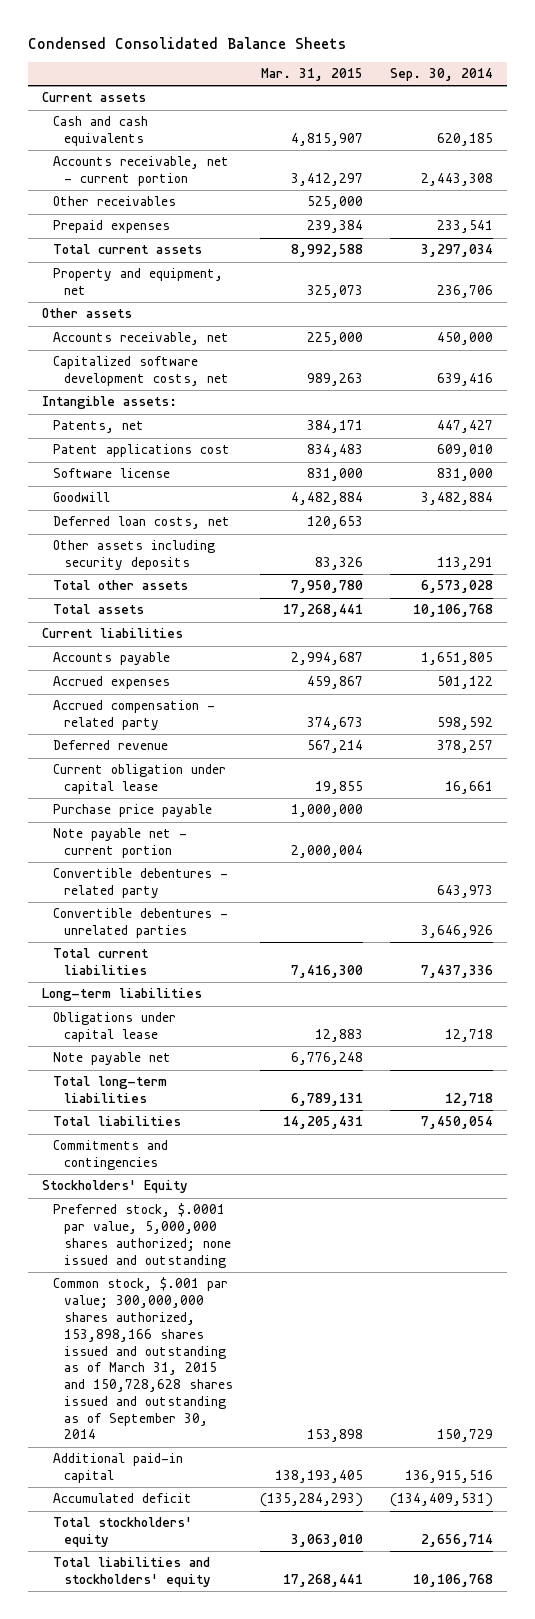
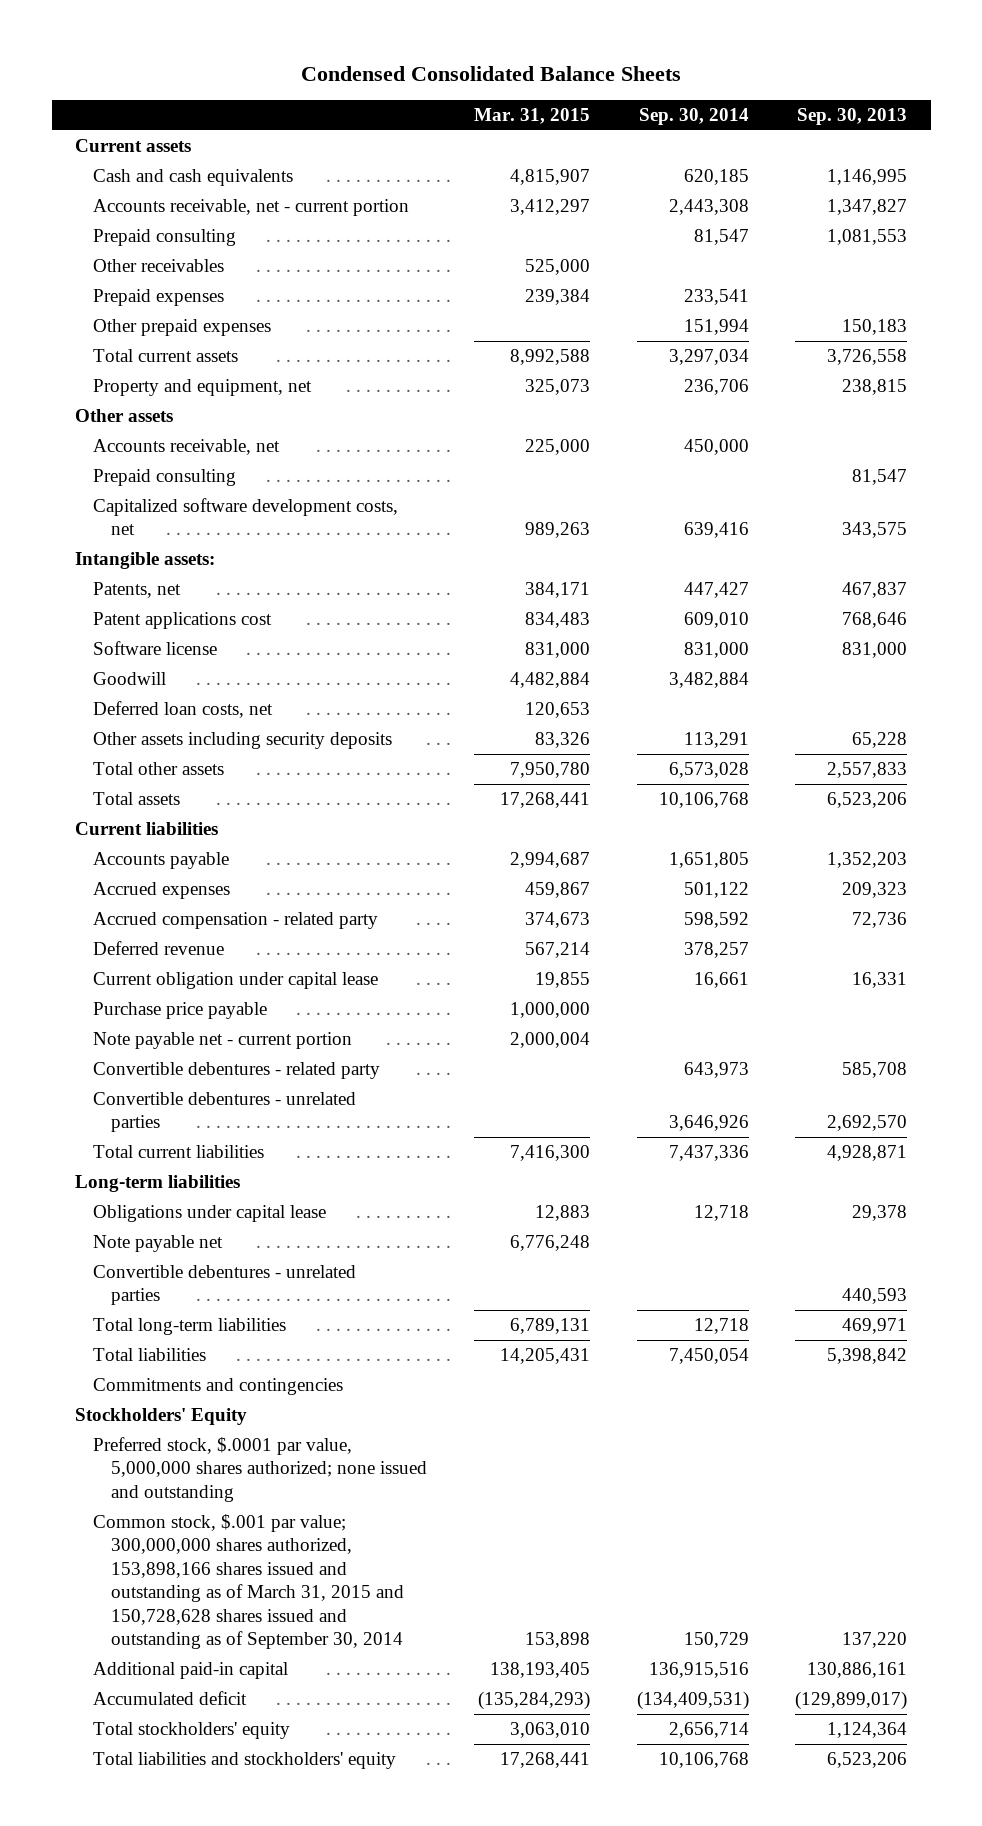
- | Mar. 31, 2015 | Sep. 30, 2014
+ | Mar. 31, 2015 | Sep. 30, 2014 | Sep. 30, 2013
+ Prepaid consulting | | 81,547 | 1,081,553
+ Other prepaid expenses | | 151,994 | 150,183
+ Prepaid consulting | | | 81,547
+ Convertible debentures - unrelated parties | | | 440,593

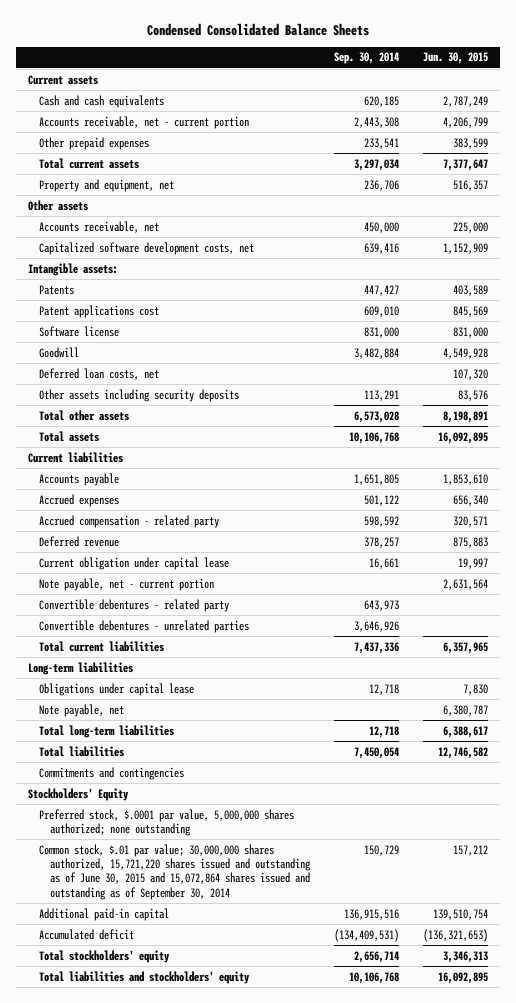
- | Mar. 31, 2015 | Sep. 30, 2014 | Sep. 30, 2013
+ | Sep. 30, 2014 | Jun. 30, 2015
- Prepaid consulting | | 81,547 | 1,081,553
- Other receivables | 525,000 | |
- Prepaid expenses | 239,384 | 233,541 |
- Other prepaid expenses | | 151,994 | 150,183
+ Other prepaid expenses | 233,541 | 383,599
- Prepaid consulting | | | 81,547
- Patents, net | 384,171 | 447,427 | 467,837
+ Patents | 447,427 | 403,589
- Purchase price payable | 1,000,000 | |
- Note payable net - current portion | 2,000,004 | |
+ Note payable, net - current portion | | 2,631,564
- Note payable net | 6,776,248 | |
- Convertible debentures - unrelated parties | | | 440,593
+ Note payable, net | | 6,380,787
- Preferred stock, $.0001 par value, 5,000,000 shares authorized; none issued and outstanding
- Common stock, $.001 par value; 300,000,000 shares authorized, 153,898,166 shares issued and outstanding as of March 31, 2015 and 150,728,628 shares issued and outstanding as of September 30, 2014 | 153,898 | 150,729 | 137,220
+ Preferred stock, $.0001 par value, 5,000,000 shares authorized; none outstanding
+ Common stock, $.01 par value; 30,000,000 shares authorized, 15,721,220 shares issued and outstanding as of June 30, 2015 and 15,072,864 shares issued and outstanding as of September 30, 2014 | 150,729 | 157,212

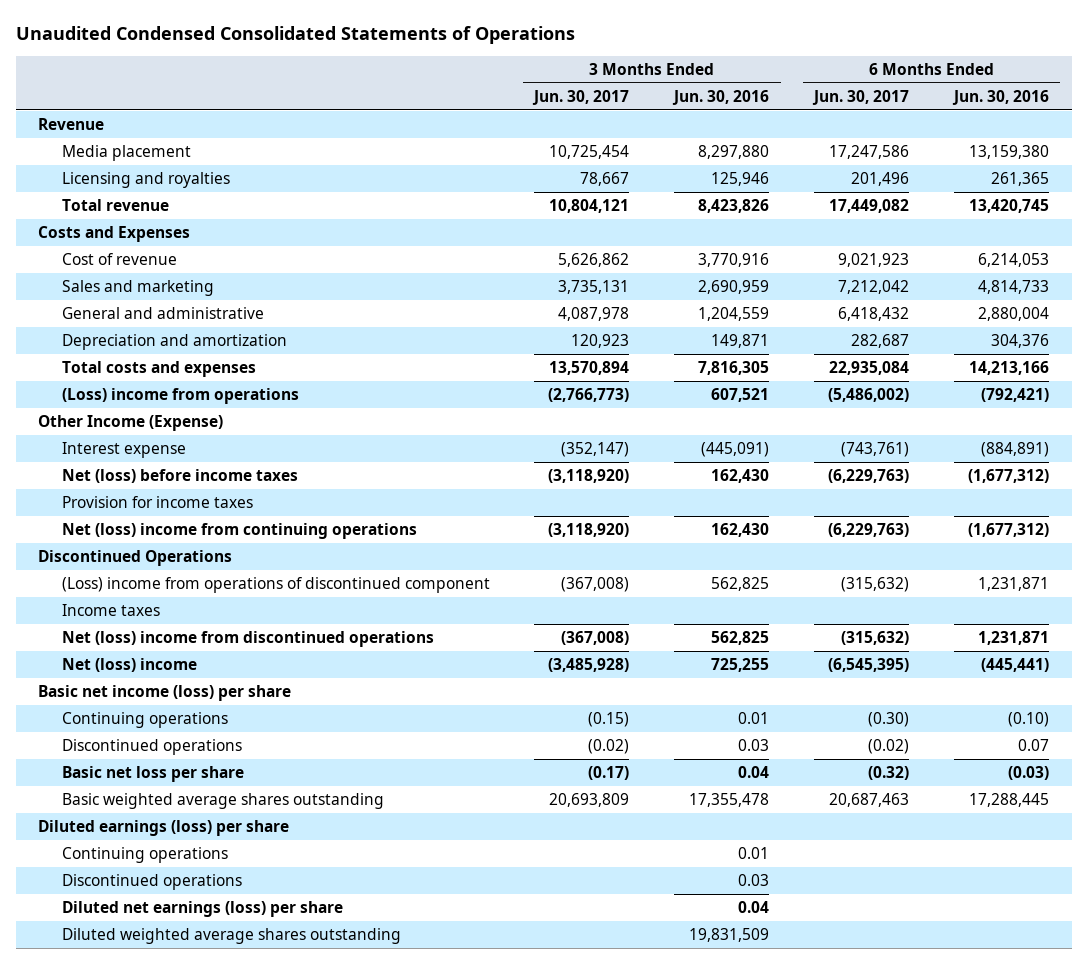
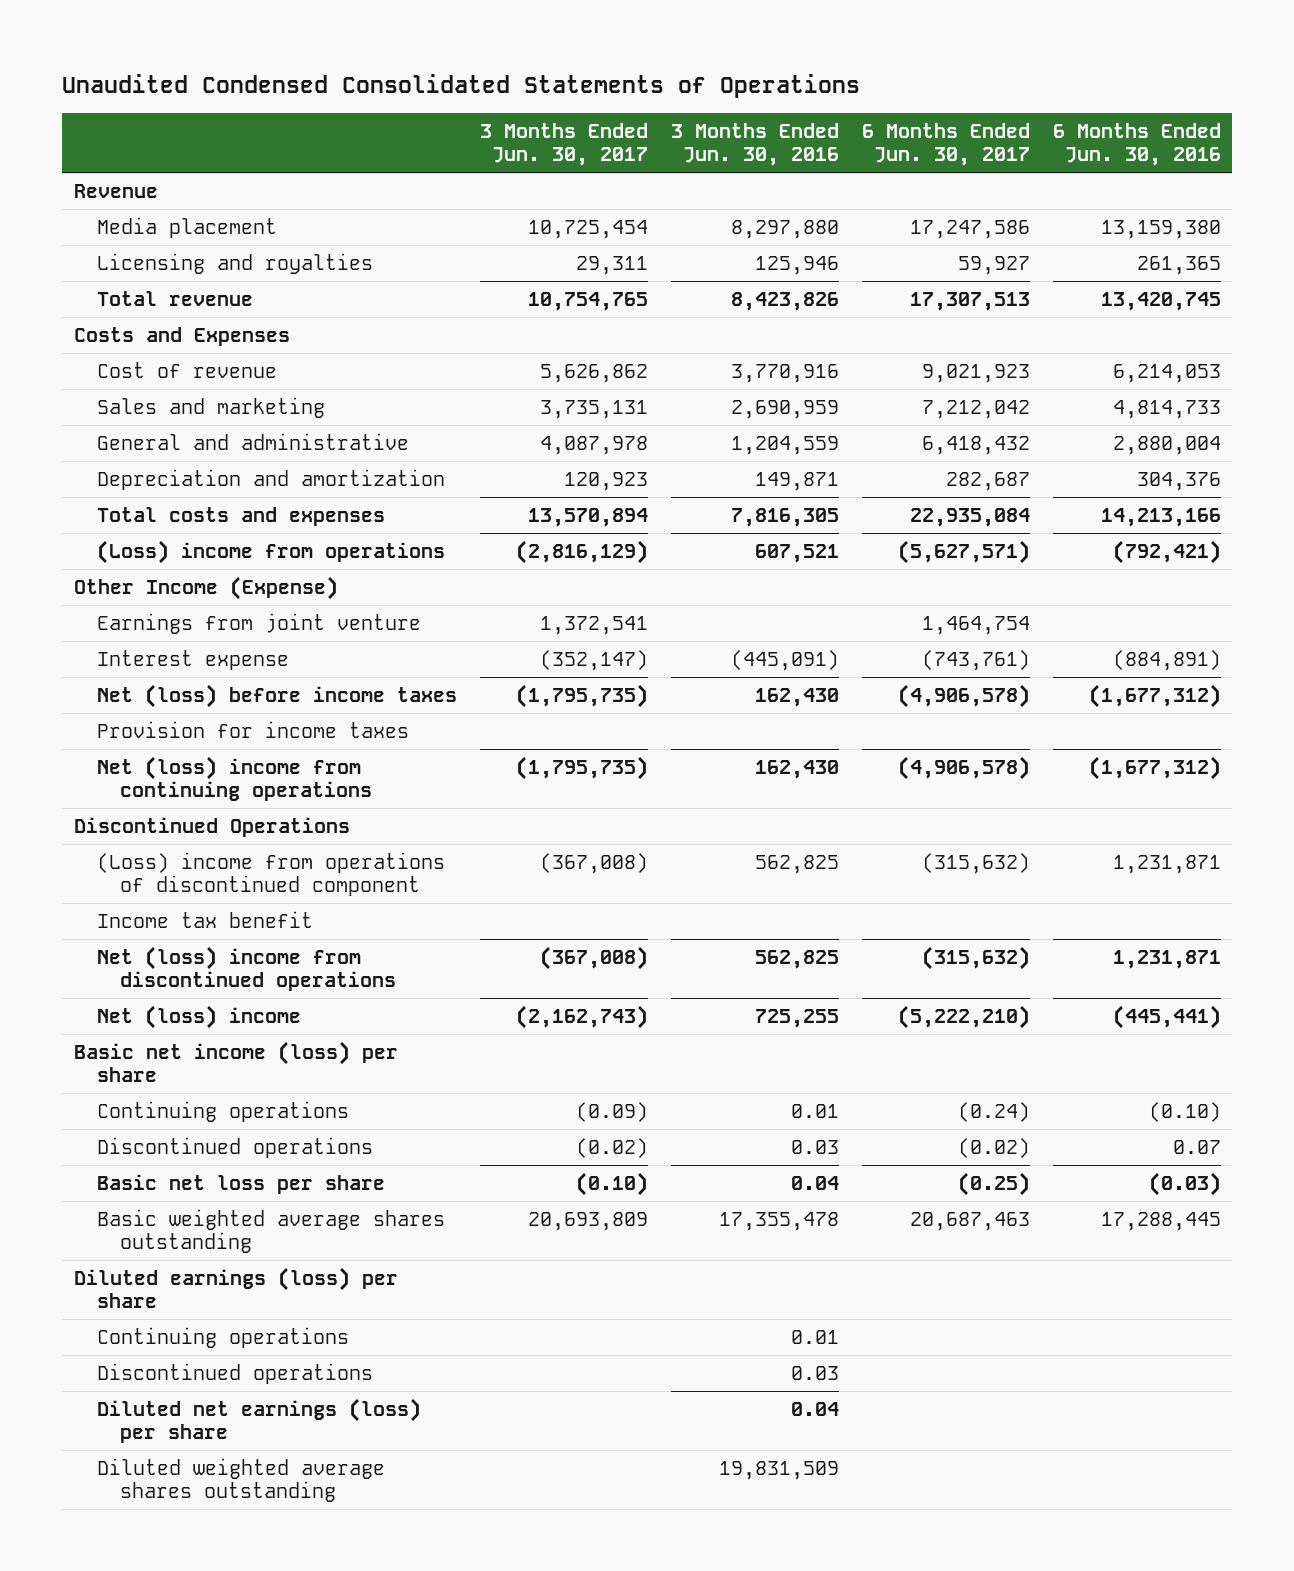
- Licensing and royalties | 78,667 | 125,946 | 201,496 | 261,365
- Total revenue | 10,804,121 | 8,423,826 | 17,449,082 | 13,420,745
+ Licensing and royalties | 29,311 | 125,946 | 59,927 | 261,365
+ Total revenue | 10,754,765 | 8,423,826 | 17,307,513 | 13,420,745
- (Loss) income from operations | (2,766,773) | 607,521 | (5,486,002) | (792,421)
+ (Loss) income from operations | (2,816,129) | 607,521 | (5,627,571) | (792,421)
+ Earnings from joint venture | 1,372,541 | | 1,464,754 |
- Net (loss) before income taxes | (3,118,920) | 162,430 | (6,229,763) | (1,677,312)
+ Net (loss) before income taxes | (1,795,735) | 162,430 | (4,906,578) | (1,677,312)
- Net (loss) income from continuing operations | (3,118,920) | 162,430 | (6,229,763) | (1,677,312)
+ Net (loss) income from continuing operations | (1,795,735) | 162,430 | (4,906,578) | (1,677,312)
- Income taxes
+ Income tax benefit
- Net (loss) income | (3,485,928) | 725,255 | (6,545,395) | (445,441)
+ Net (loss) income | (2,162,743) | 725,255 | (5,222,210) | (445,441)
- Continuing operations | (0.15) | 0.01 | (0.30) | (0.10)
+ Continuing operations | (0.09) | 0.01 | (0.24) | (0.10)
- Basic net loss per share | (0.17) | 0.04 | (0.32) | (0.03)
+ Basic net loss per share | (0.10) | 0.04 | (0.25) | (0.03)

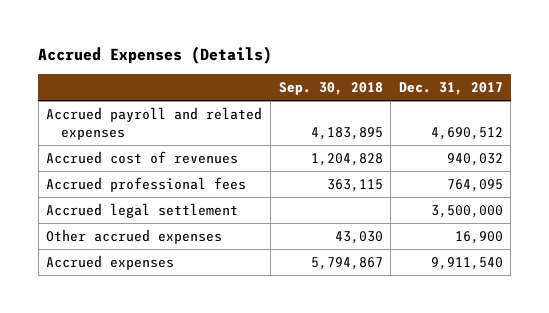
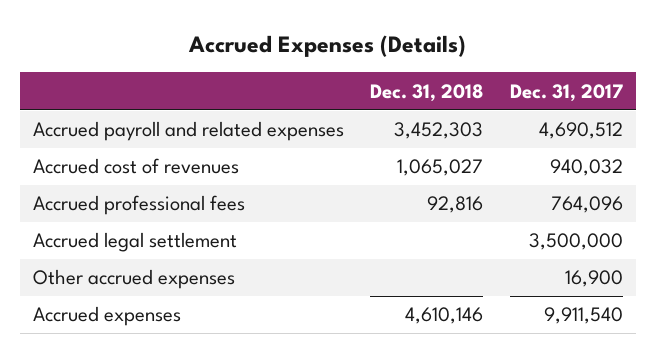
- | Sep. 30, 2018 | Dec. 31, 2017
+ | Dec. 31, 2018 | Dec. 31, 2017
- Accrued professional fees | 363,115 | 764,095
+ Accrued professional fees | 92,816 | 764,096

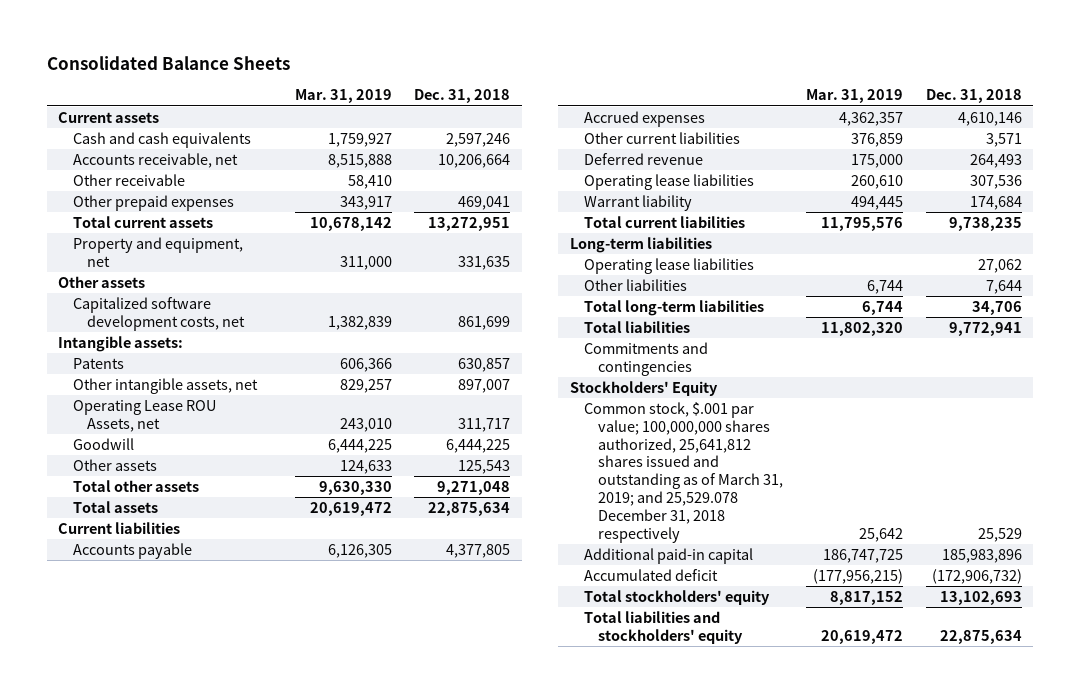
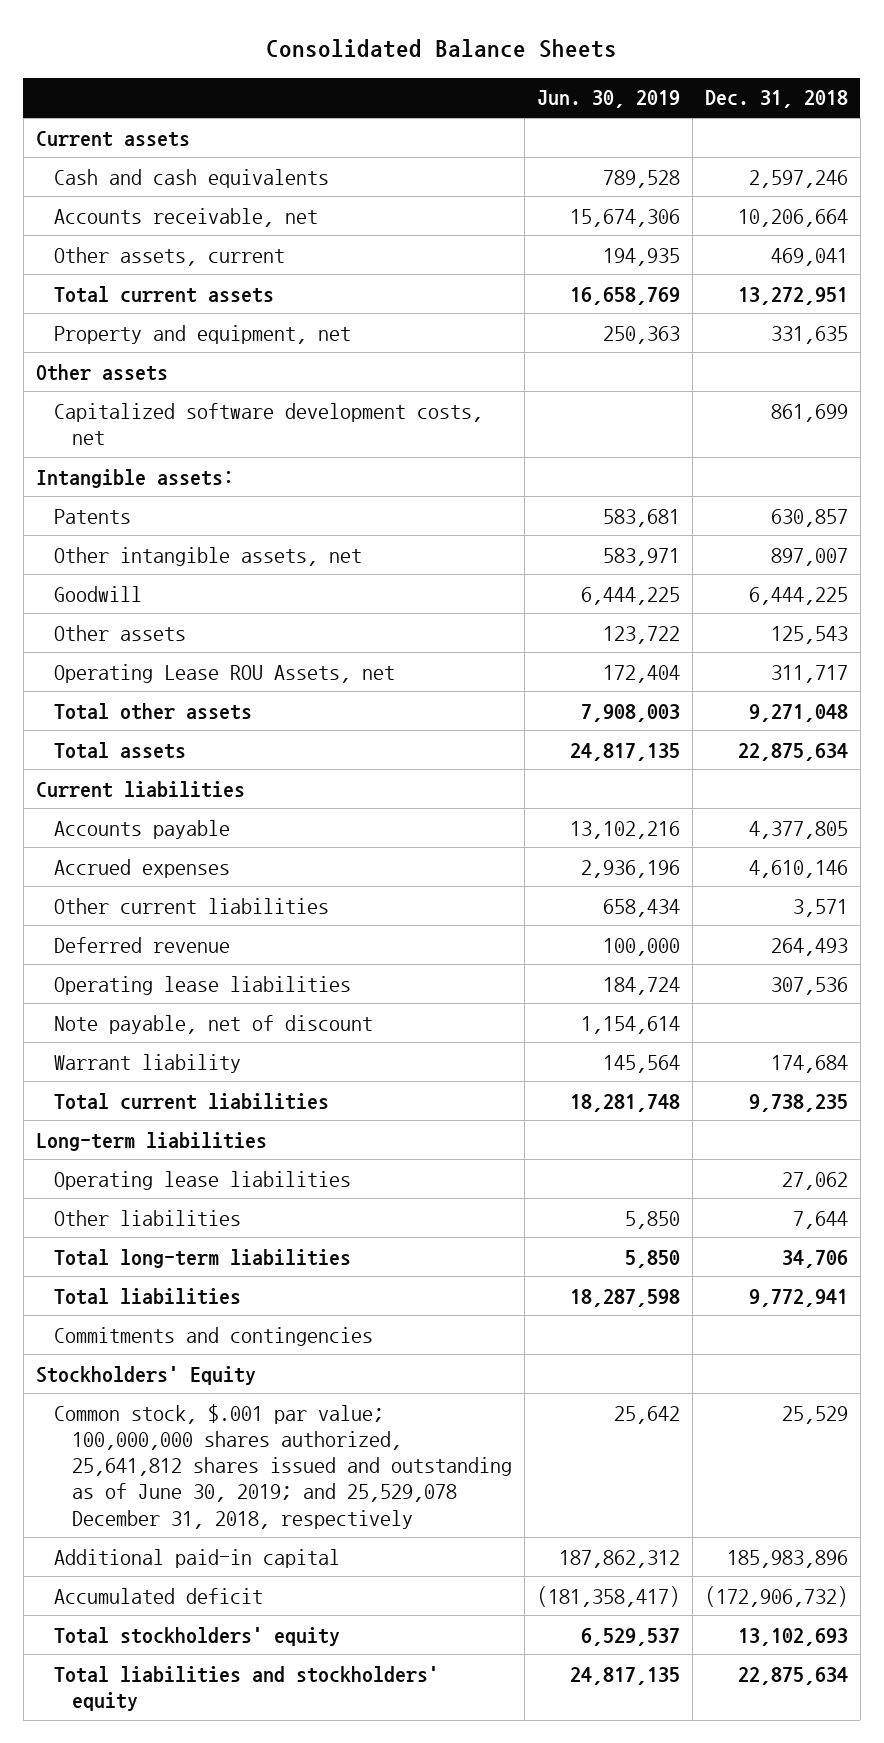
- | Mar. 31, 2019 | Dec. 31, 2018
+ | Jun. 30, 2019 | Dec. 31, 2018
- Other receivable | 58,410 |
- Other prepaid expenses | 343,917 | 469,041
+ Other assets, current | 194,935 | 469,041
moved down: Operating Lease ROU Assets, net | 172,404 | 311,717
+ Note payable, net of discount | 1,154,614 |
- Common stock, $.001 par value; 100,000,000 shares authorized, 25,641,812 shares issued and outstanding as of March 31, 2019; and 25,529.078 December 31, 2018 respectively | 25,642 | 25,529
+ Common stock, $.001 par value; 100,000,000 shares authorized, 25,641,812 shares issued and outstanding as of June 30, 2019; and 25,529,078 December 31, 2018, respectively | 25,642 | 25,529

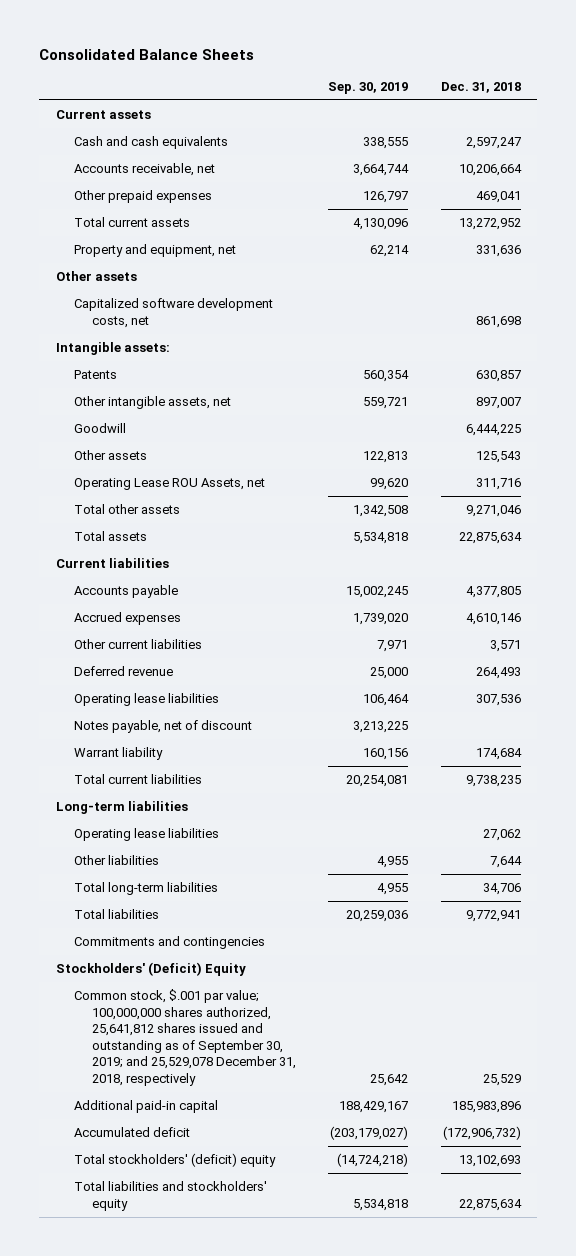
- | Jun. 30, 2019 | Dec. 31, 2018
+ | Sep. 30, 2019 | Dec. 31, 2018
- Cash and cash equivalents | 789,528 | 2,597,246
+ Cash and cash equivalents | 338,555 | 2,597,247
- Other assets, current | 194,935 | 469,041
- Total current assets | 16,658,769 | 13,272,951
- Property and equipment, net | 250,363 | 331,635
+ Other prepaid expenses | 126,797 | 469,041
+ Total current assets | 4,130,096 | 13,272,952
+ Property and equipment, net | 62,214 | 331,636
- Capitalized software development costs, net | | 861,699
+ Capitalized software development costs, net | | 861,698
- Operating Lease ROU Assets, net | 172,404 | 311,717
- Total other assets | 7,908,003 | 9,271,048
+ Operating Lease ROU Assets, net | 99,620 | 311,716
+ Total other assets | 1,342,508 | 9,271,046
- Note payable, net of discount | 1,154,614 |
+ Notes payable, net of discount | 3,213,225 |
- Stockholders' Equity
- Common stock, $.001 par value; 100,000,000 shares authorized, 25,641,812 shares issued and outstanding as of June 30, 2019; and 25,529,078 December 31, 2018, respectively | 25,642 | 25,529
+ Stockholders' (Deficit) Equity
+ Common stock, $.001 par value; 100,000,000 shares authorized, 25,641,812 shares issued and outstanding as of September 30, 2019; and 25,529,078 December 31, 2018, respectively | 25,642 | 25,529
- Total stockholders' equity | 6,529,537 | 13,102,693
+ Total stockholders' (deficit) equity | (14,724,218) | 13,102,693

